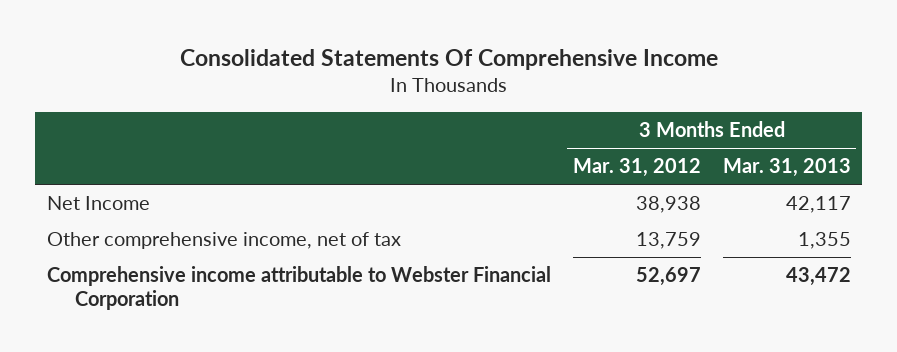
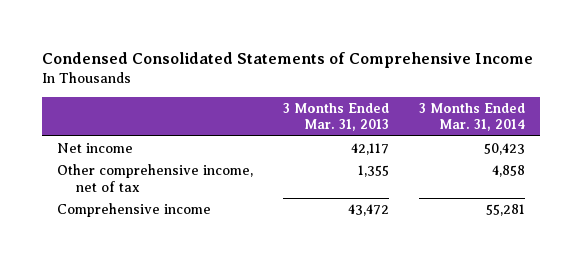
- Consolidated Statements Of Comprehensive Income
+ Condensed Consolidated Statements of Comprehensive Income
- | 3 Months Ended Mar. 31, 2012 | 3 Months Ended Mar. 31, 2013
+ | 3 Months Ended Mar. 31, 2013 | 3 Months Ended Mar. 31, 2014
- Net Income | 38,938 | 42,117
+ Net income | 42,117 | 50,423
- Comprehensive income attributable to Webster Financial Corporation | 52,697 | 43,472
+ Comprehensive income | 43,472 | 55,281

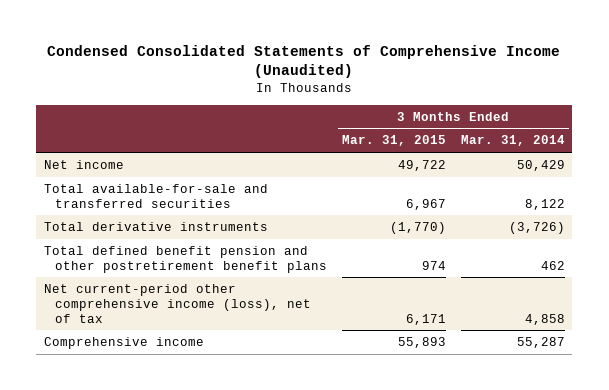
- Condensed Consolidated Statements of Comprehensive Income
+ Condensed Consolidated Statements of Comprehensive Income (Unaudited)
- | 3 Months Ended Mar. 31, 2013 | 3 Months Ended Mar. 31, 2014
+ | 3 Months Ended Mar. 31, 2015 | 3 Months Ended Mar. 31, 2014
- Net income | 42,117 | 50,423
- Other comprehensive income, net of tax | 1,355 | 4,858
- Comprehensive income | 43,472 | 55,281
+ Net income | 49,722 | 50,429
+ Total available-for-sale and transferred securities | 6,967 | 8,122
+ Total derivative instruments | (1,770) | (3,726)
+ Total defined benefit pension and other postretirement benefit plans | 974 | 462
+ Net current-period other comprehensive income (loss), net of tax | 6,171 | 4,858
+ Comprehensive income | 55,893 | 55,287

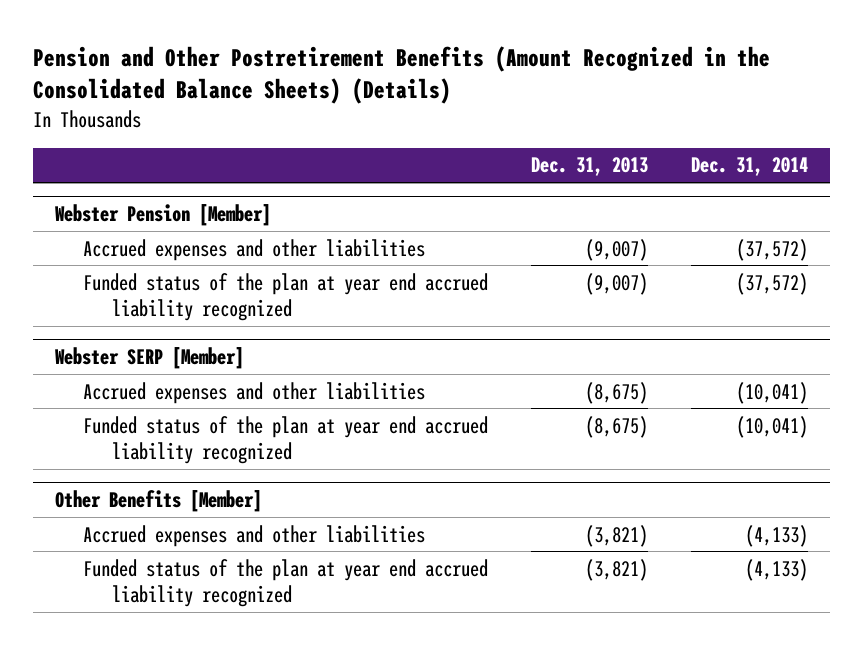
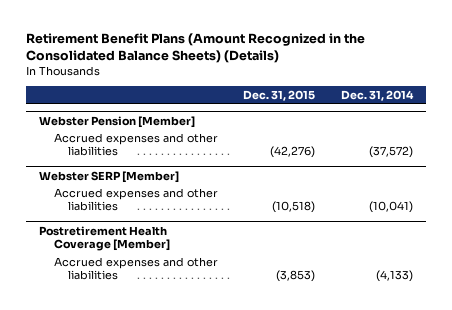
- Pension and Other Postretirement Benefits (Amount Recognized in the Consolidated Balance Sheets) (Details)
+ Retirement Benefit Plans (Amount Recognized in the Consolidated Balance Sheets) (Details)
- | Dec. 31, 2013 | Dec. 31, 2014
+ | Dec. 31, 2015 | Dec. 31, 2014
@ Webster Pension [Member]
- Funded status of the plan at year end accrued liability recognized | (9,007) | (37,572)
@ Webster SERP [Member]
- Funded status of the plan at year end accrued liability recognized | (8,675) | (10,041)
- Other Benefits [Member]
+ Postretirement Health Coverage [Member]
- Funded status of the plan at year end accrued liability recognized | (3,821) | (4,133)

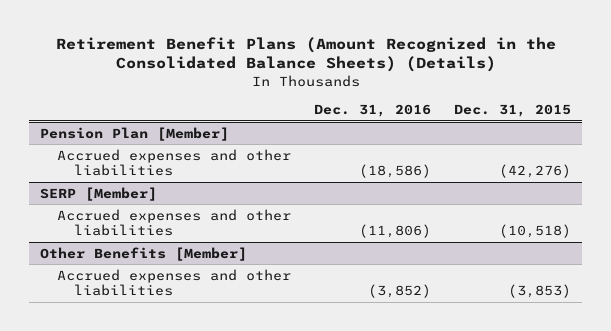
- | Dec. 31, 2015 | Dec. 31, 2014
+ | Dec. 31, 2016 | Dec. 31, 2015
- Webster Pension [Member]
+ Pension Plan [Member]
- Webster SERP [Member]
+ SERP [Member]
- Postretirement Health Coverage [Member]
+ Other Benefits [Member]

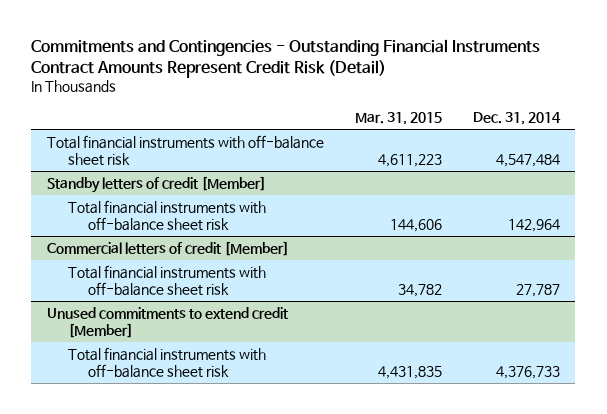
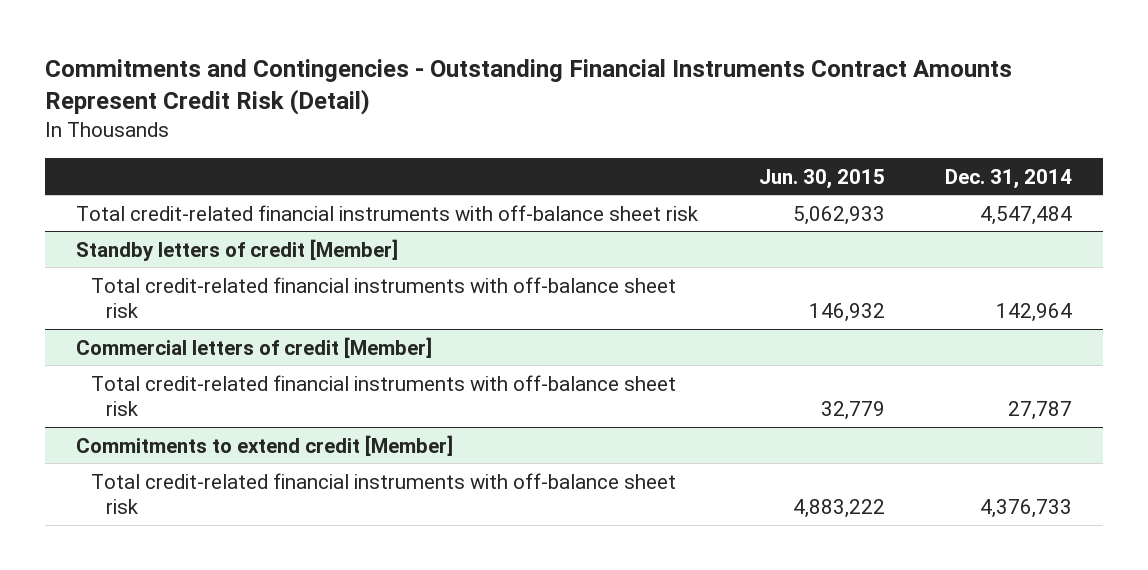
- | Mar. 31, 2015 | Dec. 31, 2014
+ | Jun. 30, 2015 | Dec. 31, 2014
- Total financial instruments with off-balance sheet risk | 4,611,223 | 4,547,484
+ Total credit-related financial instruments with off-balance sheet risk | 5,062,933 | 4,547,484
@ Standby letters of credit [Member]
- Total financial instruments with off-balance sheet risk | 144,606 | 142,964
+ Total credit-related financial instruments with off-balance sheet risk | 146,932 | 142,964
@ Commercial letters of credit [Member]
- Total financial instruments with off-balance sheet risk | 34,782 | 27,787
- Unused commitments to extend credit [Member]
- Total financial instruments with off-balance sheet risk | 4,431,835 | 4,376,733
@ Commercial letters of credit [Member]
+ Total credit-related financial instruments with off-balance sheet risk | 32,779 | 27,787
+ Commitments to extend credit [Member]
+ Total credit-related financial instruments with off-balance sheet risk | 4,883,222 | 4,376,733

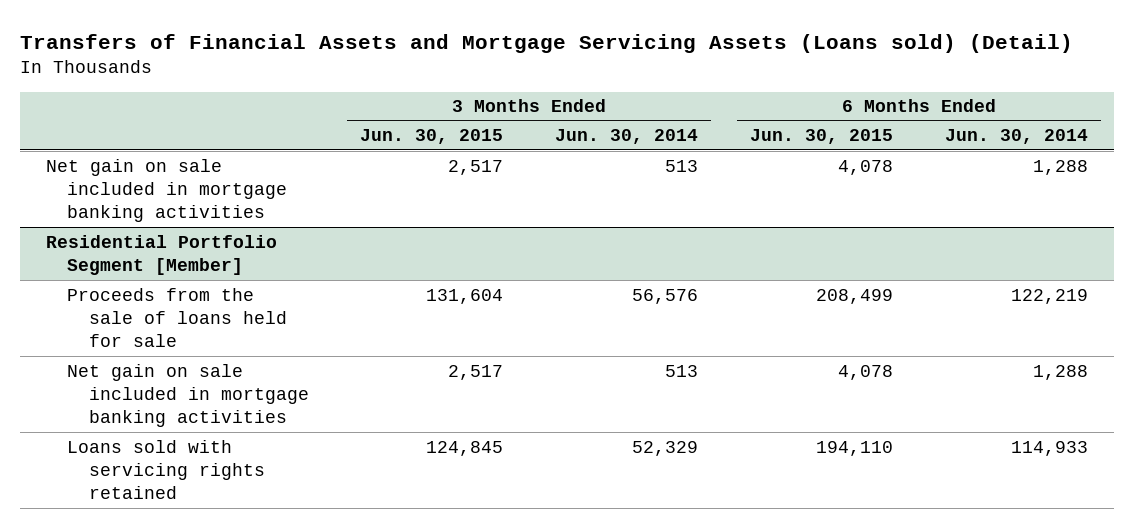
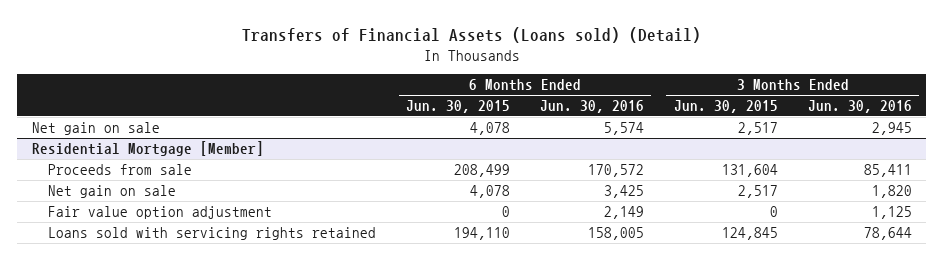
- Transfers of Financial Assets and Mortgage Servicing Assets (Loans sold) (Detail)
+ Transfers of Financial Assets (Loans sold) (Detail)
- | 3 Months Ended Jun. 30, 2015 | 3 Months Ended Jun. 30, 2014 | 6 Months Ended Jun. 30, 2015 | 6 Months Ended Jun. 30, 2014
+ | 6 Months Ended Jun. 30, 2015 | 6 Months Ended Jun. 30, 2016 | 3 Months Ended Jun. 30, 2015 | 3 Months Ended Jun. 30, 2016
- Net gain on sale included in mortgage banking activities | 2,517 | 513 | 4,078 | 1,288
- Residential Portfolio Segment [Member]
- Proceeds from the sale of loans held for sale | 131,604 | 56,576 | 208,499 | 122,219
- Net gain on sale included in mortgage banking activities | 2,517 | 513 | 4,078 | 1,288
+ Net gain on sale | 4,078 | 5,574 | 2,517 | 2,945
+ Residential Mortgage [Member]
+ Proceeds from sale | 208,499 | 170,572 | 131,604 | 85,411
+ Net gain on sale | 4,078 | 3,425 | 2,517 | 1,820
+ Fair value option adjustment | 0 | 2,149 | 0 | 1,125

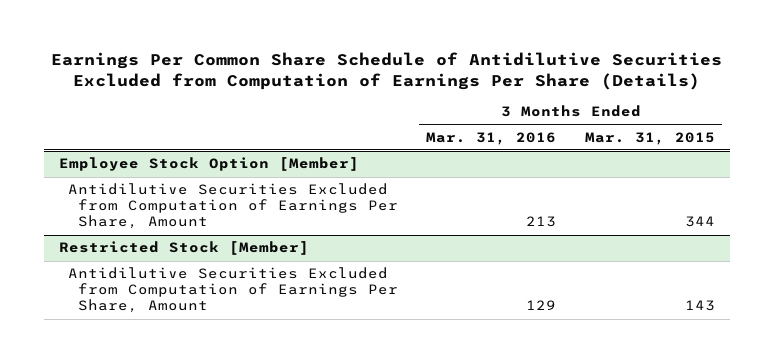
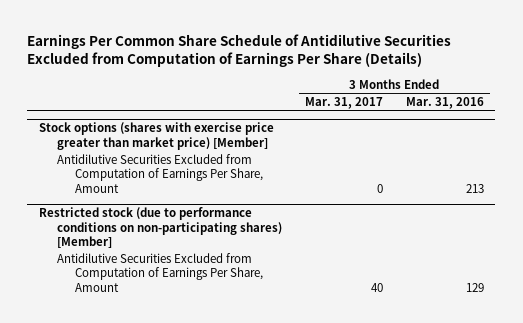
- | 3 Months Ended Mar. 31, 2016 | 3 Months Ended Mar. 31, 2015
+ | 3 Months Ended Mar. 31, 2017 | 3 Months Ended Mar. 31, 2016
- Employee Stock Option [Member]
+ Stock options (shares with exercise price greater than market price) [Member]
- Restricted Stock [Member]
+ Restricted stock (due to performance conditions on non-participating shares) [Member]

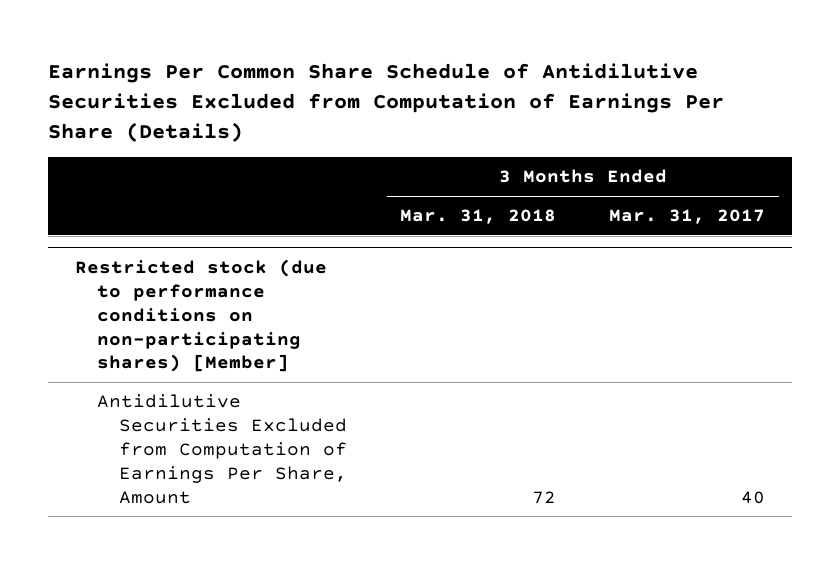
- | 3 Months Ended Mar. 31, 2017 | 3 Months Ended Mar. 31, 2016
+ | 3 Months Ended Mar. 31, 2018 | 3 Months Ended Mar. 31, 2017
- Stock options (shares with exercise price greater than market price) [Member]
- Antidilutive Securities Excluded from Computation of Earnings Per Share, Amount | 0 | 213

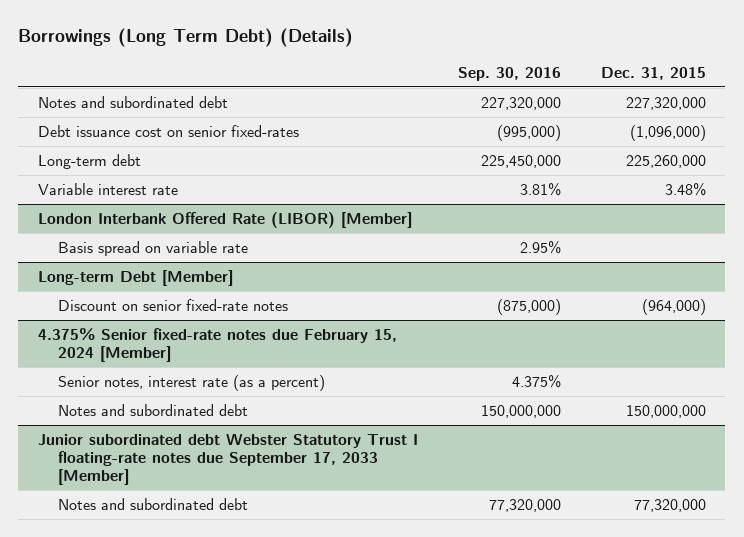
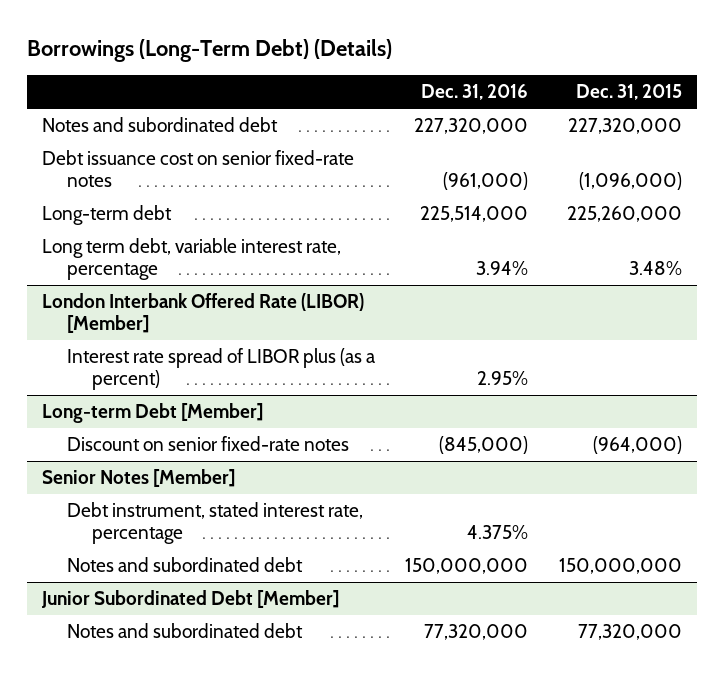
- Borrowings (Long Term Debt) (Details)
+ Borrowings (Long-Term Debt) (Details)
- | Sep. 30, 2016 | Dec. 31, 2015
+ | Dec. 31, 2016 | Dec. 31, 2015
- Debt issuance cost on senior fixed-rates | (995,000) | (1,096,000)
+ Debt issuance cost on senior fixed-rate notes | (961,000) | (1,096,000)
- Variable interest rate | 3.81% | 3.48%
+ Long term debt, variable interest rate, percentage | 3.94% | 3.48%
@ London Interbank Offered Rate (LIBOR) [Member]
- Basis spread on variable rate | 2.95% |
+ Interest rate spread of LIBOR plus (as a percent) | 2.95% |
- 4.375% Senior fixed-rate notes due February 15, 2024 [Member]
- Senior notes, interest rate (as a percent) | 4.375% |
+ Senior Notes [Member]
+ Debt instrument, stated interest rate, percentage | 4.375% |
- Junior subordinated debt Webster Statutory Trust I floating-rate notes due September 17, 2033 [Member]
+ Junior Subordinated Debt [Member]

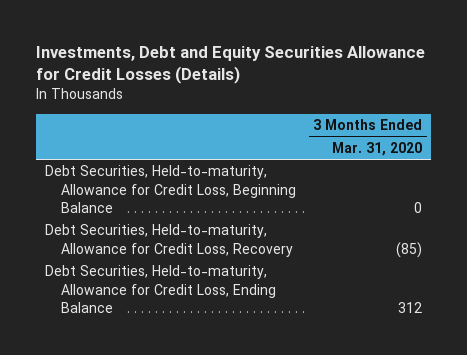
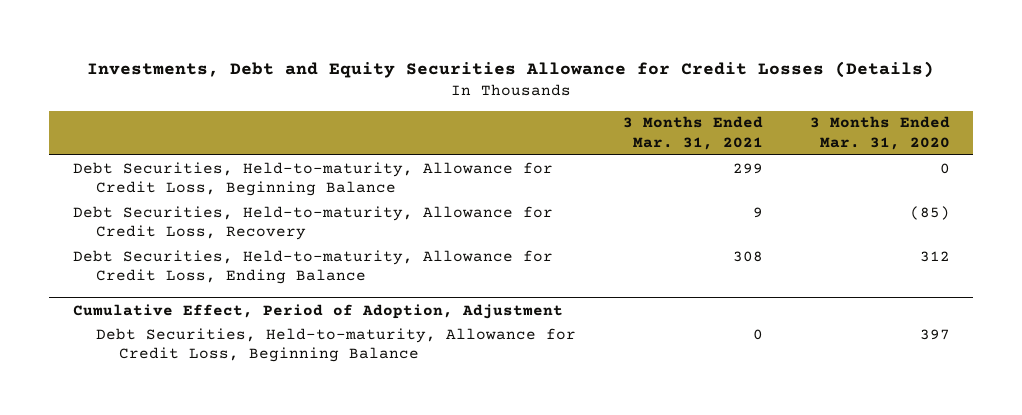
- | 3 Months Ended Mar. 31, 2020
+ | 3 Months Ended Mar. 31, 2021 | 3 Months Ended Mar. 31, 2020
+ Cumulative Effect, Period of Adoption, Adjustment
+ Debt Securities, Held-to-maturity, Allowance for Credit Loss, Beginning Balance | 0 | 397

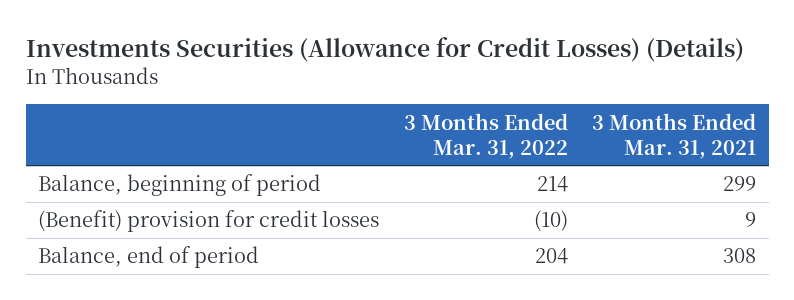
- Investments, Debt and Equity Securities Allowance for Credit Losses (Details)
+ Investments Securities (Allowance for Credit Losses) (Details)
- | 3 Months Ended Mar. 31, 2021 | 3 Months Ended Mar. 31, 2020
+ | 3 Months Ended Mar. 31, 2022 | 3 Months Ended Mar. 31, 2021
- Debt Securities, Held-to-maturity, Allowance for Credit Loss, Beginning Balance | 299 | 0
- Debt Securities, Held-to-maturity, Allowance for Credit Loss, Recovery | 9 | (85)
- Debt Securities, Held-to-maturity, Allowance for Credit Loss, Ending Balance | 308 | 312
- Cumulative Effect, Period of Adoption, Adjustment
- Debt Securities, Held-to-maturity, Allowance for Credit Loss, Beginning Balance | 0 | 397
+ Balance, beginning of period | 214 | 299
+ (Benefit) provision for credit losses | (10) | 9
+ Balance, end of period | 204 | 308

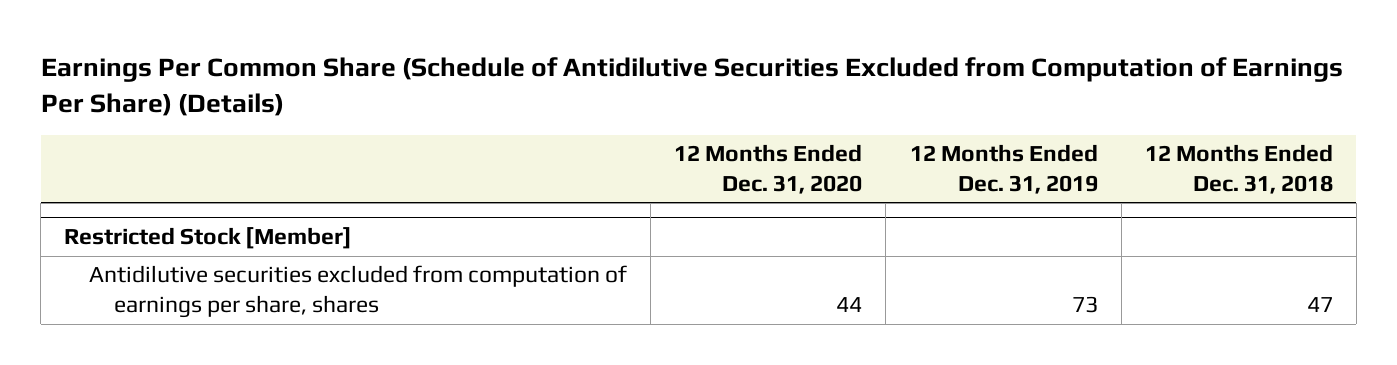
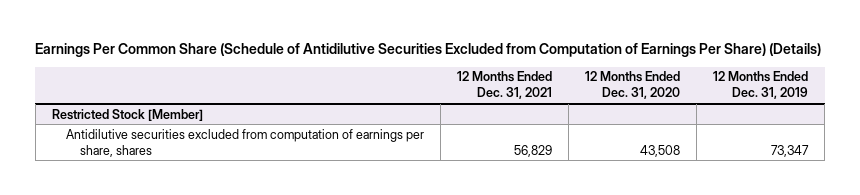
- | 12 Months Ended Dec. 31, 2020 | 12 Months Ended Dec. 31, 2019 | 12 Months Ended Dec. 31, 2018
+ | 12 Months Ended Dec. 31, 2021 | 12 Months Ended Dec. 31, 2020 | 12 Months Ended Dec. 31, 2019
@ Restricted Stock [Member]
- Antidilutive securities excluded from computation of earnings per share, shares | 44 | 73 | 47
+ Antidilutive securities excluded from computation of earnings per share, shares | 56,829 | 43,508 | 73,347

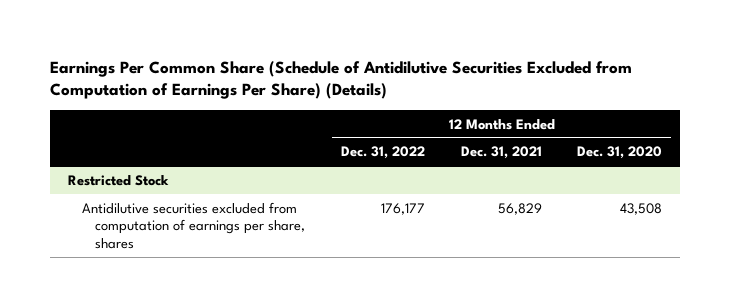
- | 12 Months Ended Dec. 31, 2021 | 12 Months Ended Dec. 31, 2020 | 12 Months Ended Dec. 31, 2019
+ | 12 Months Ended Dec. 31, 2022 | 12 Months Ended Dec. 31, 2021 | 12 Months Ended Dec. 31, 2020
- Restricted Stock [Member]
+ Restricted Stock

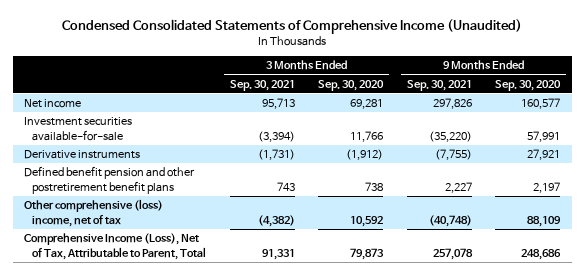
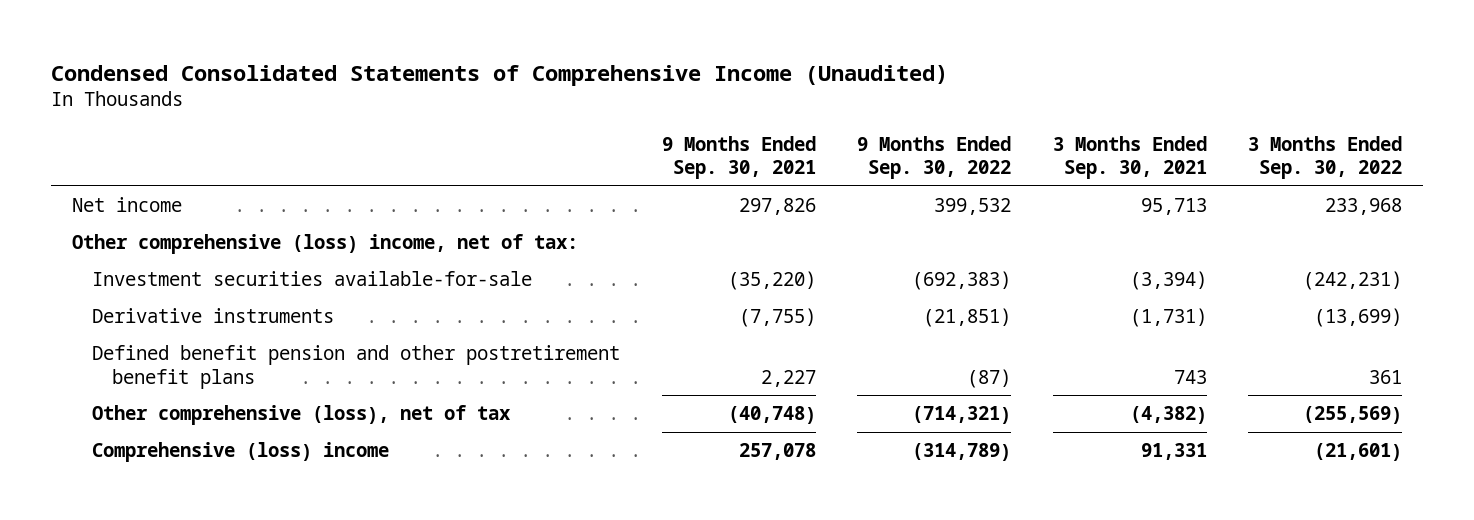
- | 3 Months Ended Sep. 30, 2021 | 3 Months Ended Sep. 30, 2020 | 9 Months Ended Sep. 30, 2021 | 9 Months Ended Sep. 30, 2020
+ | 9 Months Ended Sep. 30, 2021 | 9 Months Ended Sep. 30, 2022 | 3 Months Ended Sep. 30, 2021 | 3 Months Ended Sep. 30, 2022
+ Other comprehensive (loss) income, net of tax:
- Other comprehensive (loss) income, net of tax | (4,382) | 10,592 | (40,748) | 88,109
- Comprehensive Income (Loss), Net of Tax, Attributable to Parent, Total | 91,331 | 79,873 | 257,078 | 248,686
+ Other comprehensive (loss), net of tax | (40,748) | (714,321) | (4,382) | (255,569)
+ Comprehensive (loss) income | 257,078 | (314,789) | 91,331 | (21,601)

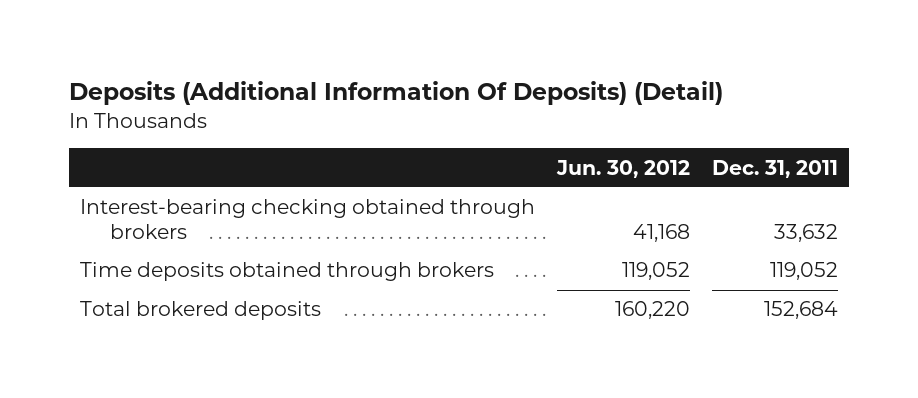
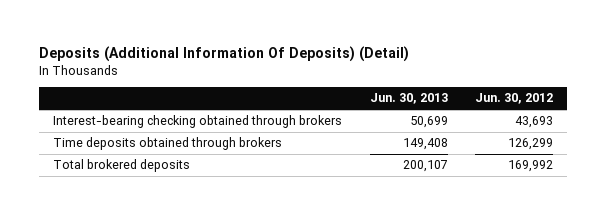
- | Jun. 30, 2012 | Dec. 31, 2011
+ | Jun. 30, 2013 | Jun. 30, 2012
- Interest-bearing checking obtained through brokers | 41,168 | 33,632
- Time deposits obtained through brokers | 119,052 | 119,052
- Total brokered deposits | 160,220 | 152,684
+ Interest-bearing checking obtained through brokers | 50,699 | 43,693
+ Time deposits obtained through brokers | 149,408 | 126,299
+ Total brokered deposits | 200,107 | 169,992

